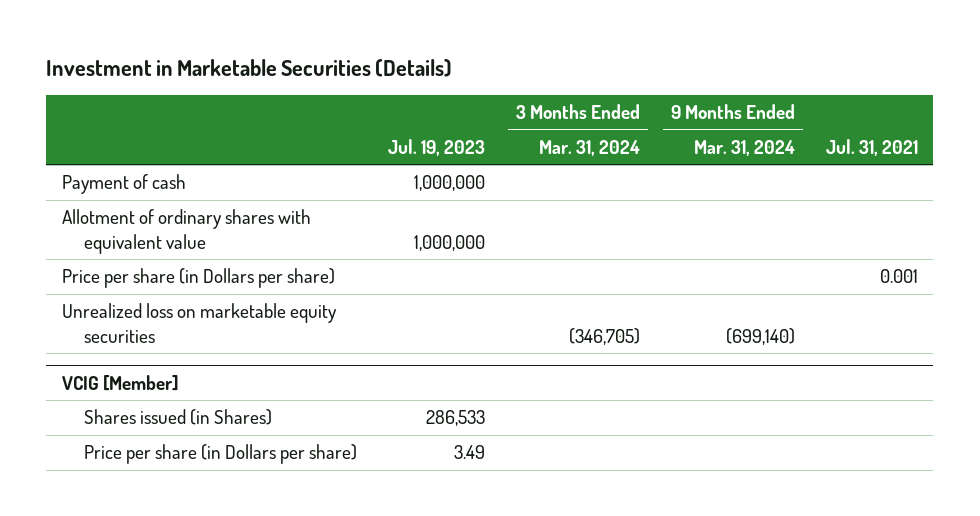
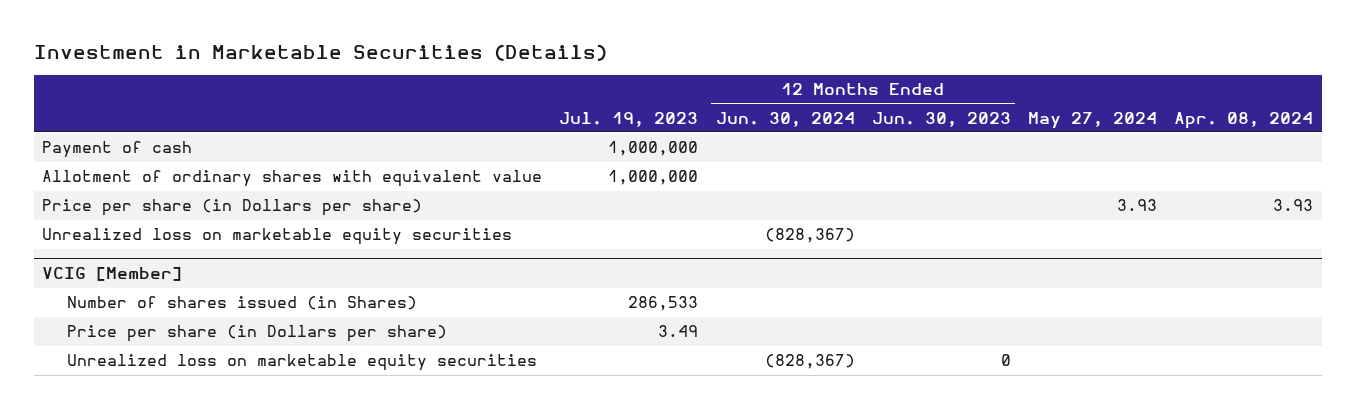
- | Jul. 19, 2023 | 3 Months Ended Mar. 31, 2024 | 9 Months Ended Mar. 31, 2024 | Jul. 31, 2021
+ | Jul. 19, 2023 | 12 Months Ended Jun. 30, 2024 | 12 Months Ended Jun. 30, 2023 | May 27, 2024 | Apr. 08, 2024
@ VCIG [Member]
- Shares issued (in Shares) | 286,533 | | |
+ Number of shares issued (in Shares) | 286,533 | | | |
+ Unrealized loss on marketable equity securities | | (828,367) | 0 | |

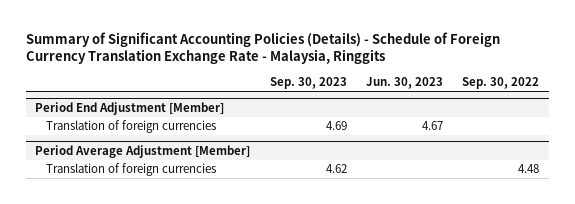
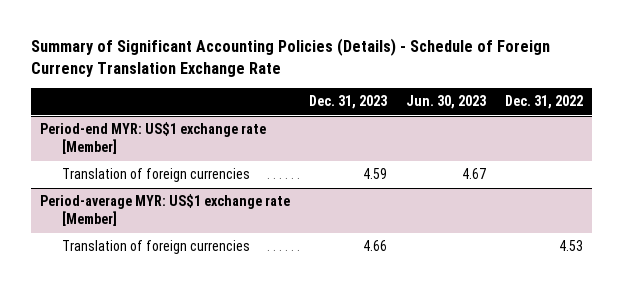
- Summary of Significant Accounting Policies (Details) - Schedule of Foreign Currency Translation Exchange Rate - Malaysia, Ringgits
+ Summary of Significant Accounting Policies (Details) - Schedule of Foreign Currency Translation Exchange Rate
- | Sep. 30, 2023 | Jun. 30, 2023 | Sep. 30, 2022
+ | Dec. 31, 2023 | Jun. 30, 2023 | Dec. 31, 2022
- Period End Adjustment [Member]
+ Period-end MYR: US$1 exchange rate [Member]
- Period Average Adjustment [Member]
+ Period-average MYR: US$1 exchange rate [Member]

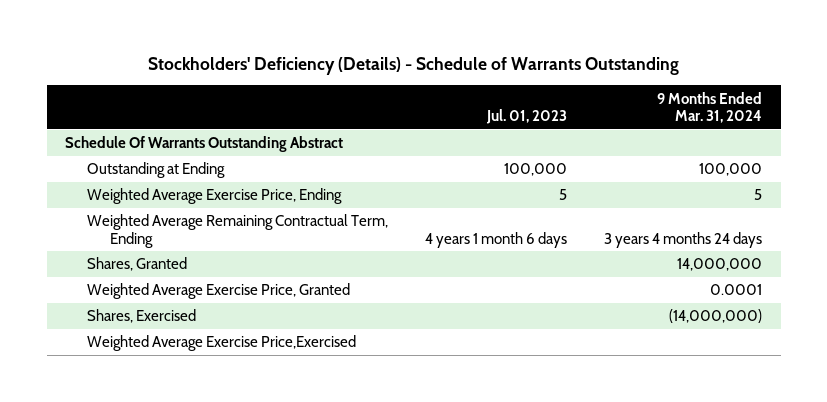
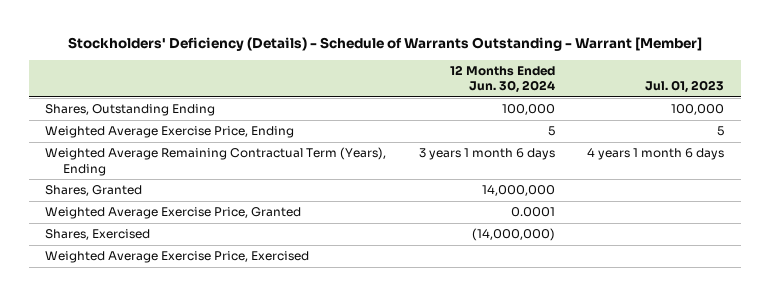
- Stockholders' Deficiency (Details) - Schedule of Warrants Outstanding
+ Stockholders' Deficiency (Details) - Schedule of Warrants Outstanding - Warrant [Member]
- | Jul. 01, 2023 | 9 Months Ended Mar. 31, 2024
+ | 12 Months Ended Jun. 30, 2024 | Jul. 01, 2023
- Schedule Of Warrants Outstanding Abstract
- Outstanding at Ending | 100,000 | 100,000
+ Shares, Outstanding Ending | 100,000 | 100,000
- Weighted Average Remaining Contractual Term, Ending | 4 years 1 month 6 days | 3 years 4 months 24 days
+ Weighted Average Remaining Contractual Term (Years), Ending | 3 years 1 month 6 days | 4 years 1 month 6 days
- Weighted Average Exercise Price,Exercised
+ Weighted Average Exercise Price, Exercised

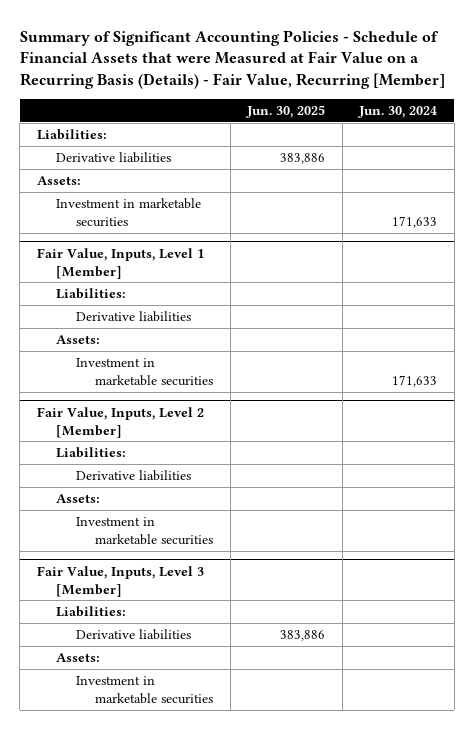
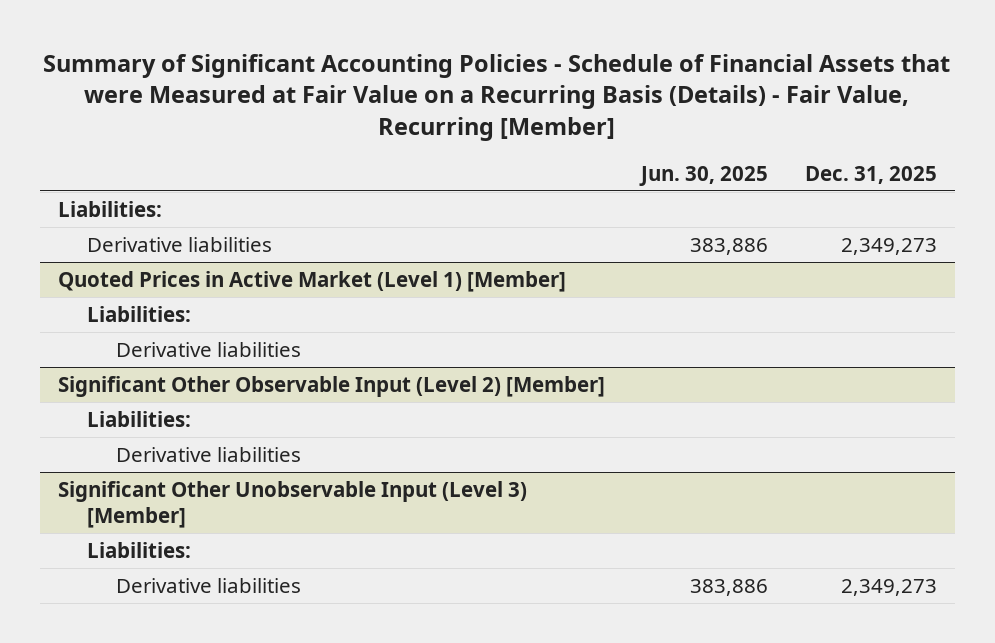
- | Jun. 30, 2025 | Jun. 30, 2024
+ | Jun. 30, 2025 | Dec. 31, 2025
- Assets:
- Investment in marketable securities | | 171,633
- Fair Value, Inputs, Level 1 [Member]
+ Quoted Prices in Active Market (Level 1) [Member]
- Assets:
- Investment in marketable securities | | 171,633
- Fair Value, Inputs, Level 2 [Member]
+ Significant Other Observable Input (Level 2) [Member]
- Assets:
- Investment in marketable securities
- Fair Value, Inputs, Level 3 [Member]
+ Significant Other Unobservable Input (Level 3) [Member]
- Assets:
- Investment in marketable securities

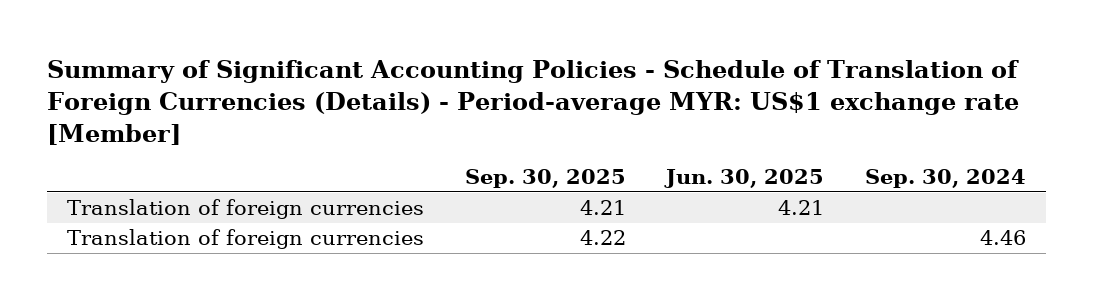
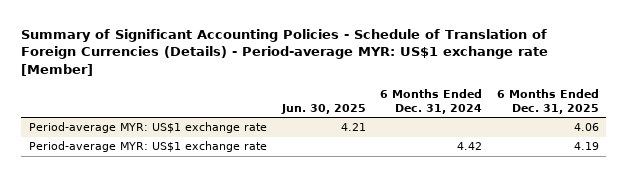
- | Sep. 30, 2025 | Jun. 30, 2025 | Sep. 30, 2024
+ | Jun. 30, 2025 | 6 Months Ended Dec. 31, 2024 | 6 Months Ended Dec. 31, 2025
- Translation of foreign currencies | 4.21 | 4.21 |
- Translation of foreign currencies | 4.22 | | 4.46
+ Period-average MYR: US$1 exchange rate | 4.21 | | 4.06
+ Period-average MYR: US$1 exchange rate | | 4.42 | 4.19

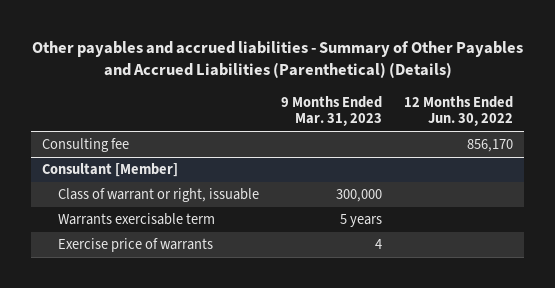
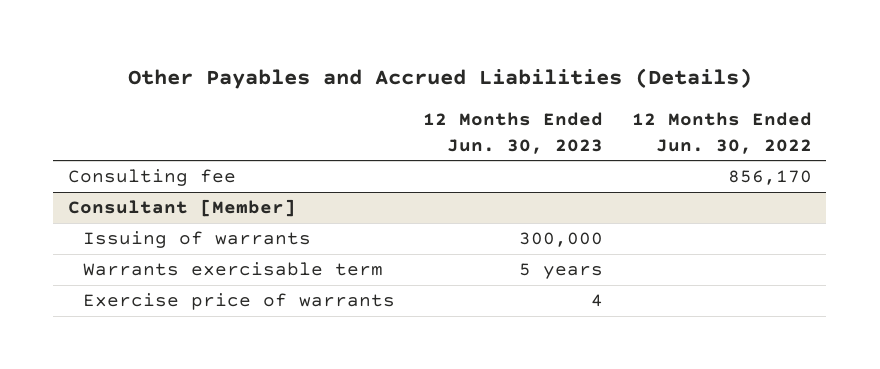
- Other payables and accrued liabilities - Summary of Other Payables and Accrued Liabilities (Parenthetical) (Details)
+ Other Payables and Accrued Liabilities (Details)
- | 9 Months Ended Mar. 31, 2023 | 12 Months Ended Jun. 30, 2022
+ | 12 Months Ended Jun. 30, 2023 | 12 Months Ended Jun. 30, 2022
@ Consultant [Member]
- Class of warrant or right, issuable | 300,000 |
+ Issuing of warrants | 300,000 |

